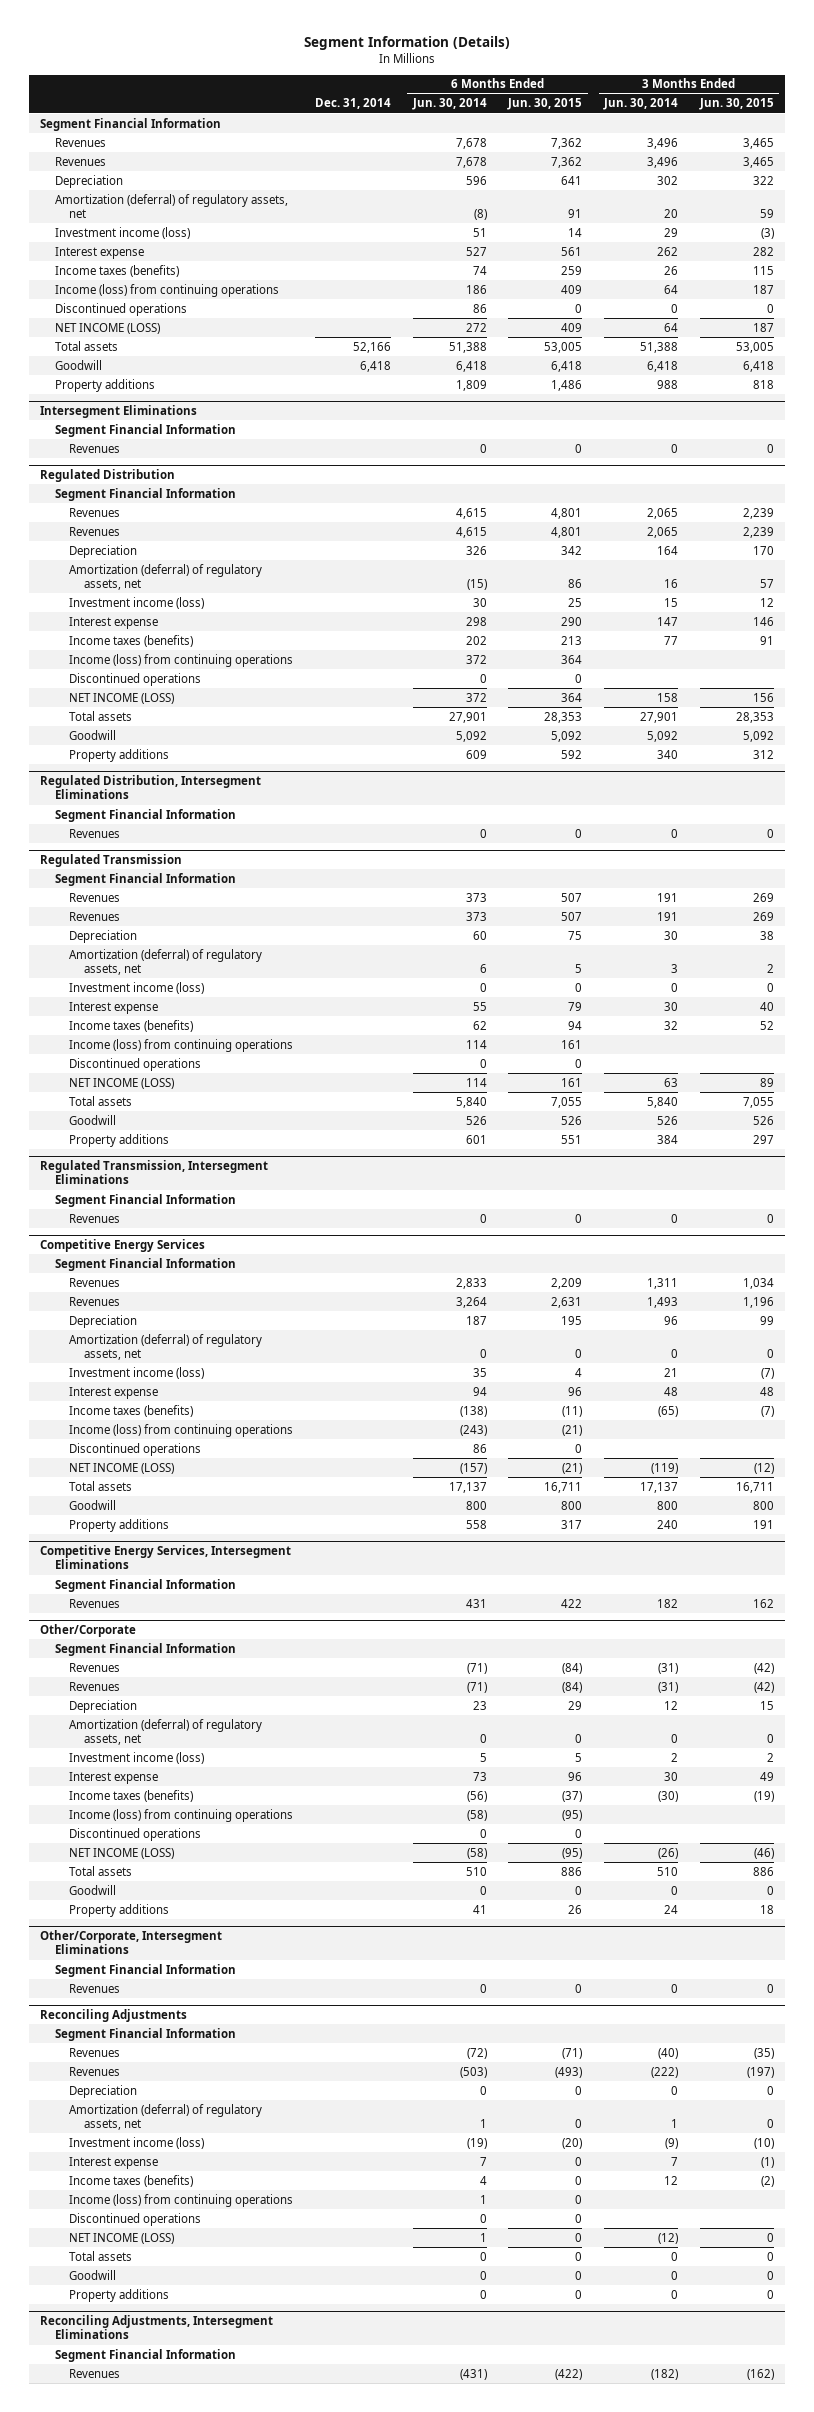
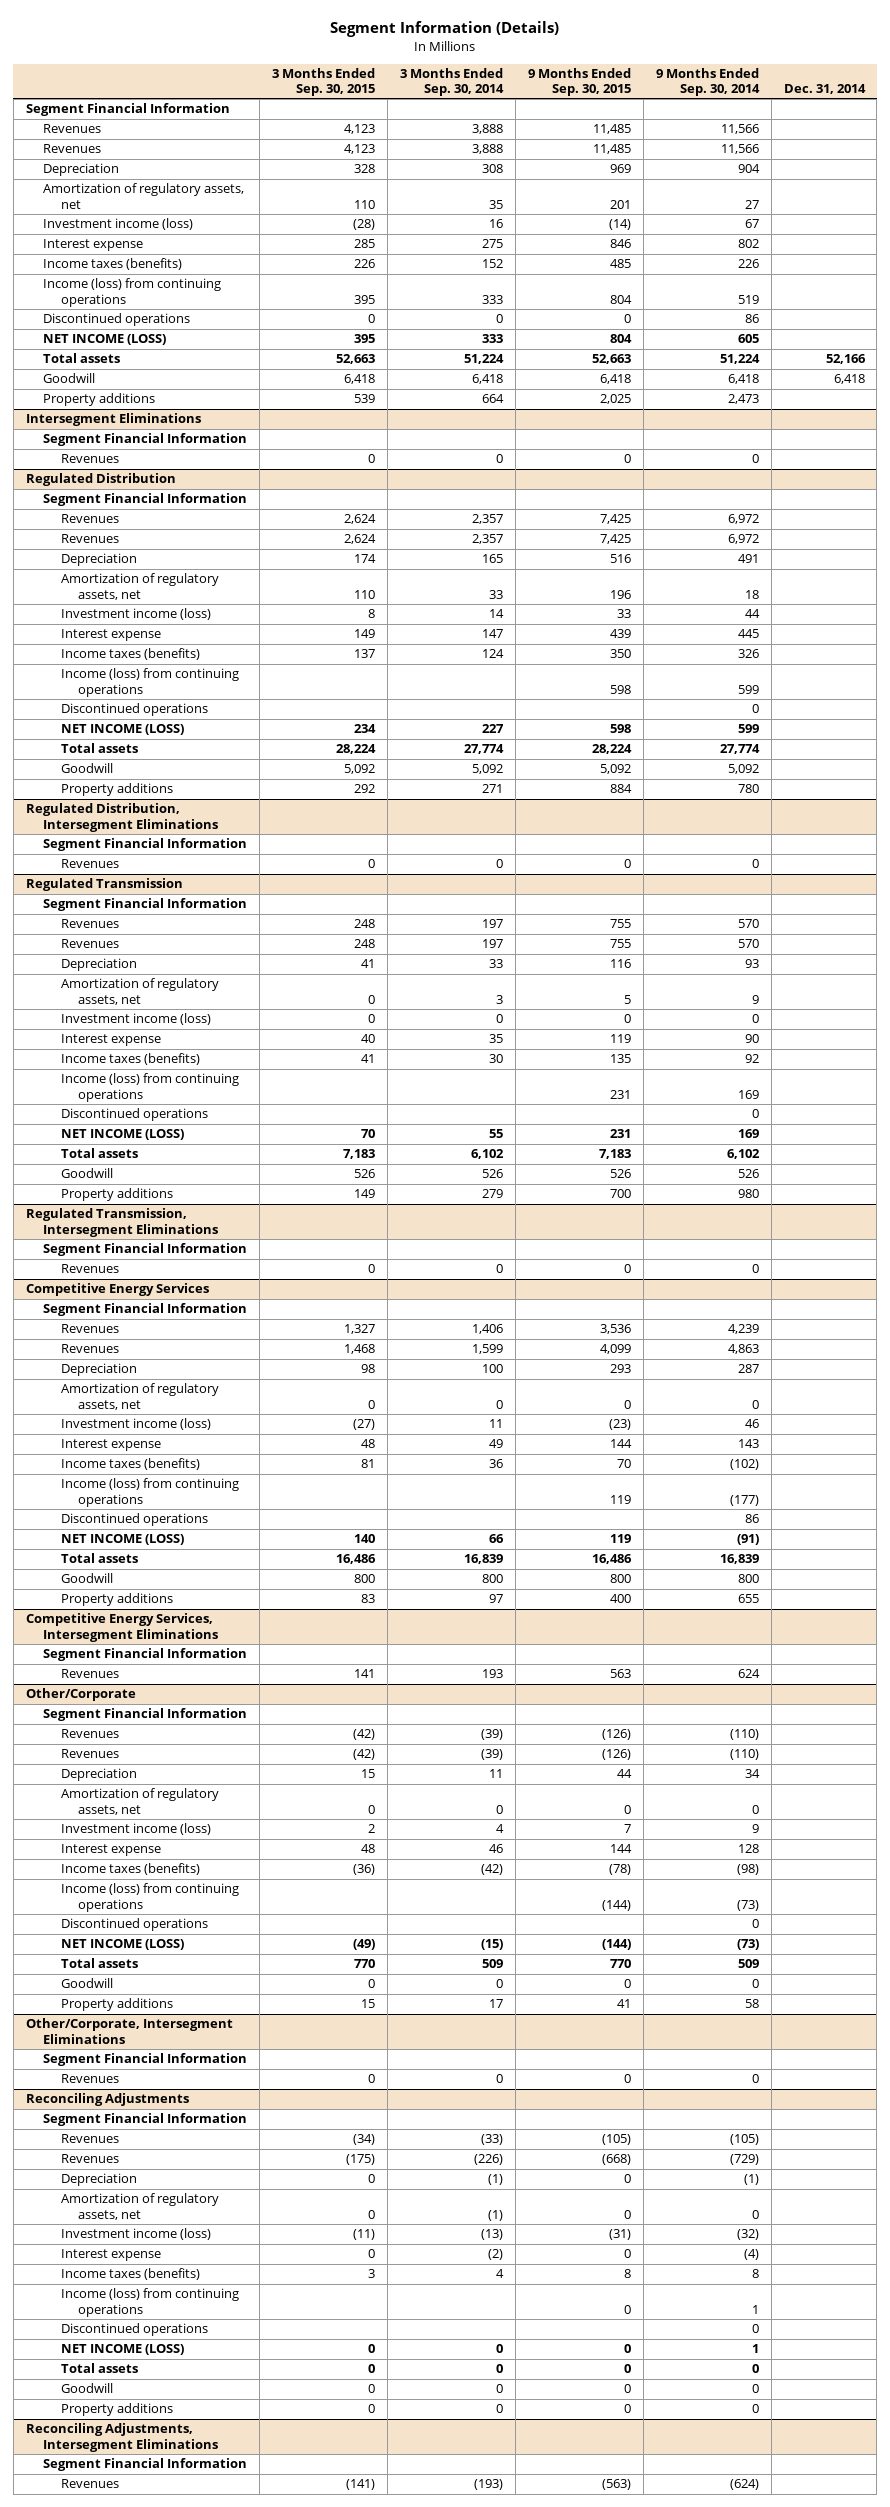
- | Dec. 31, 2014 | 6 Months Ended Jun. 30, 2014 | 6 Months Ended Jun. 30, 2015 | 3 Months Ended Jun. 30, 2014 | 3 Months Ended Jun. 30, 2015
+ | 3 Months Ended Sep. 30, 2015 | 3 Months Ended Sep. 30, 2014 | 9 Months Ended Sep. 30, 2015 | 9 Months Ended Sep. 30, 2014 | Dec. 31, 2014
- Amortization (deferral) of regulatory assets, net | | (8) | 91 | 20 | 59
+ Amortization of regulatory assets, net | 110 | 35 | 201 | 27 |
@ Regulated Distribution
- Amortization (deferral) of regulatory assets, net | | (15) | 86 | 16 | 57
+ Amortization of regulatory assets, net | 110 | 33 | 196 | 18 |
@ Regulated Transmission
- Amortization (deferral) of regulatory assets, net | | 6 | 5 | 3 | 2
+ Amortization of regulatory assets, net | 0 | 3 | 5 | 9 |
@ Competitive Energy Services
- Amortization (deferral) of regulatory assets, net | | 0 | 0 | 0 | 0
+ Amortization of regulatory assets, net | 0 | 0 | 0 | 0 |
@ Other/Corporate
- Amortization (deferral) of regulatory assets, net | | 0 | 0 | 0 | 0
+ Amortization of regulatory assets, net | 0 | 0 | 0 | 0 |
@ Reconciling Adjustments
- Amortization (deferral) of regulatory assets, net | | 1 | 0 | 1 | 0
+ Amortization of regulatory assets, net | 0 | (1) | 0 | 0 |

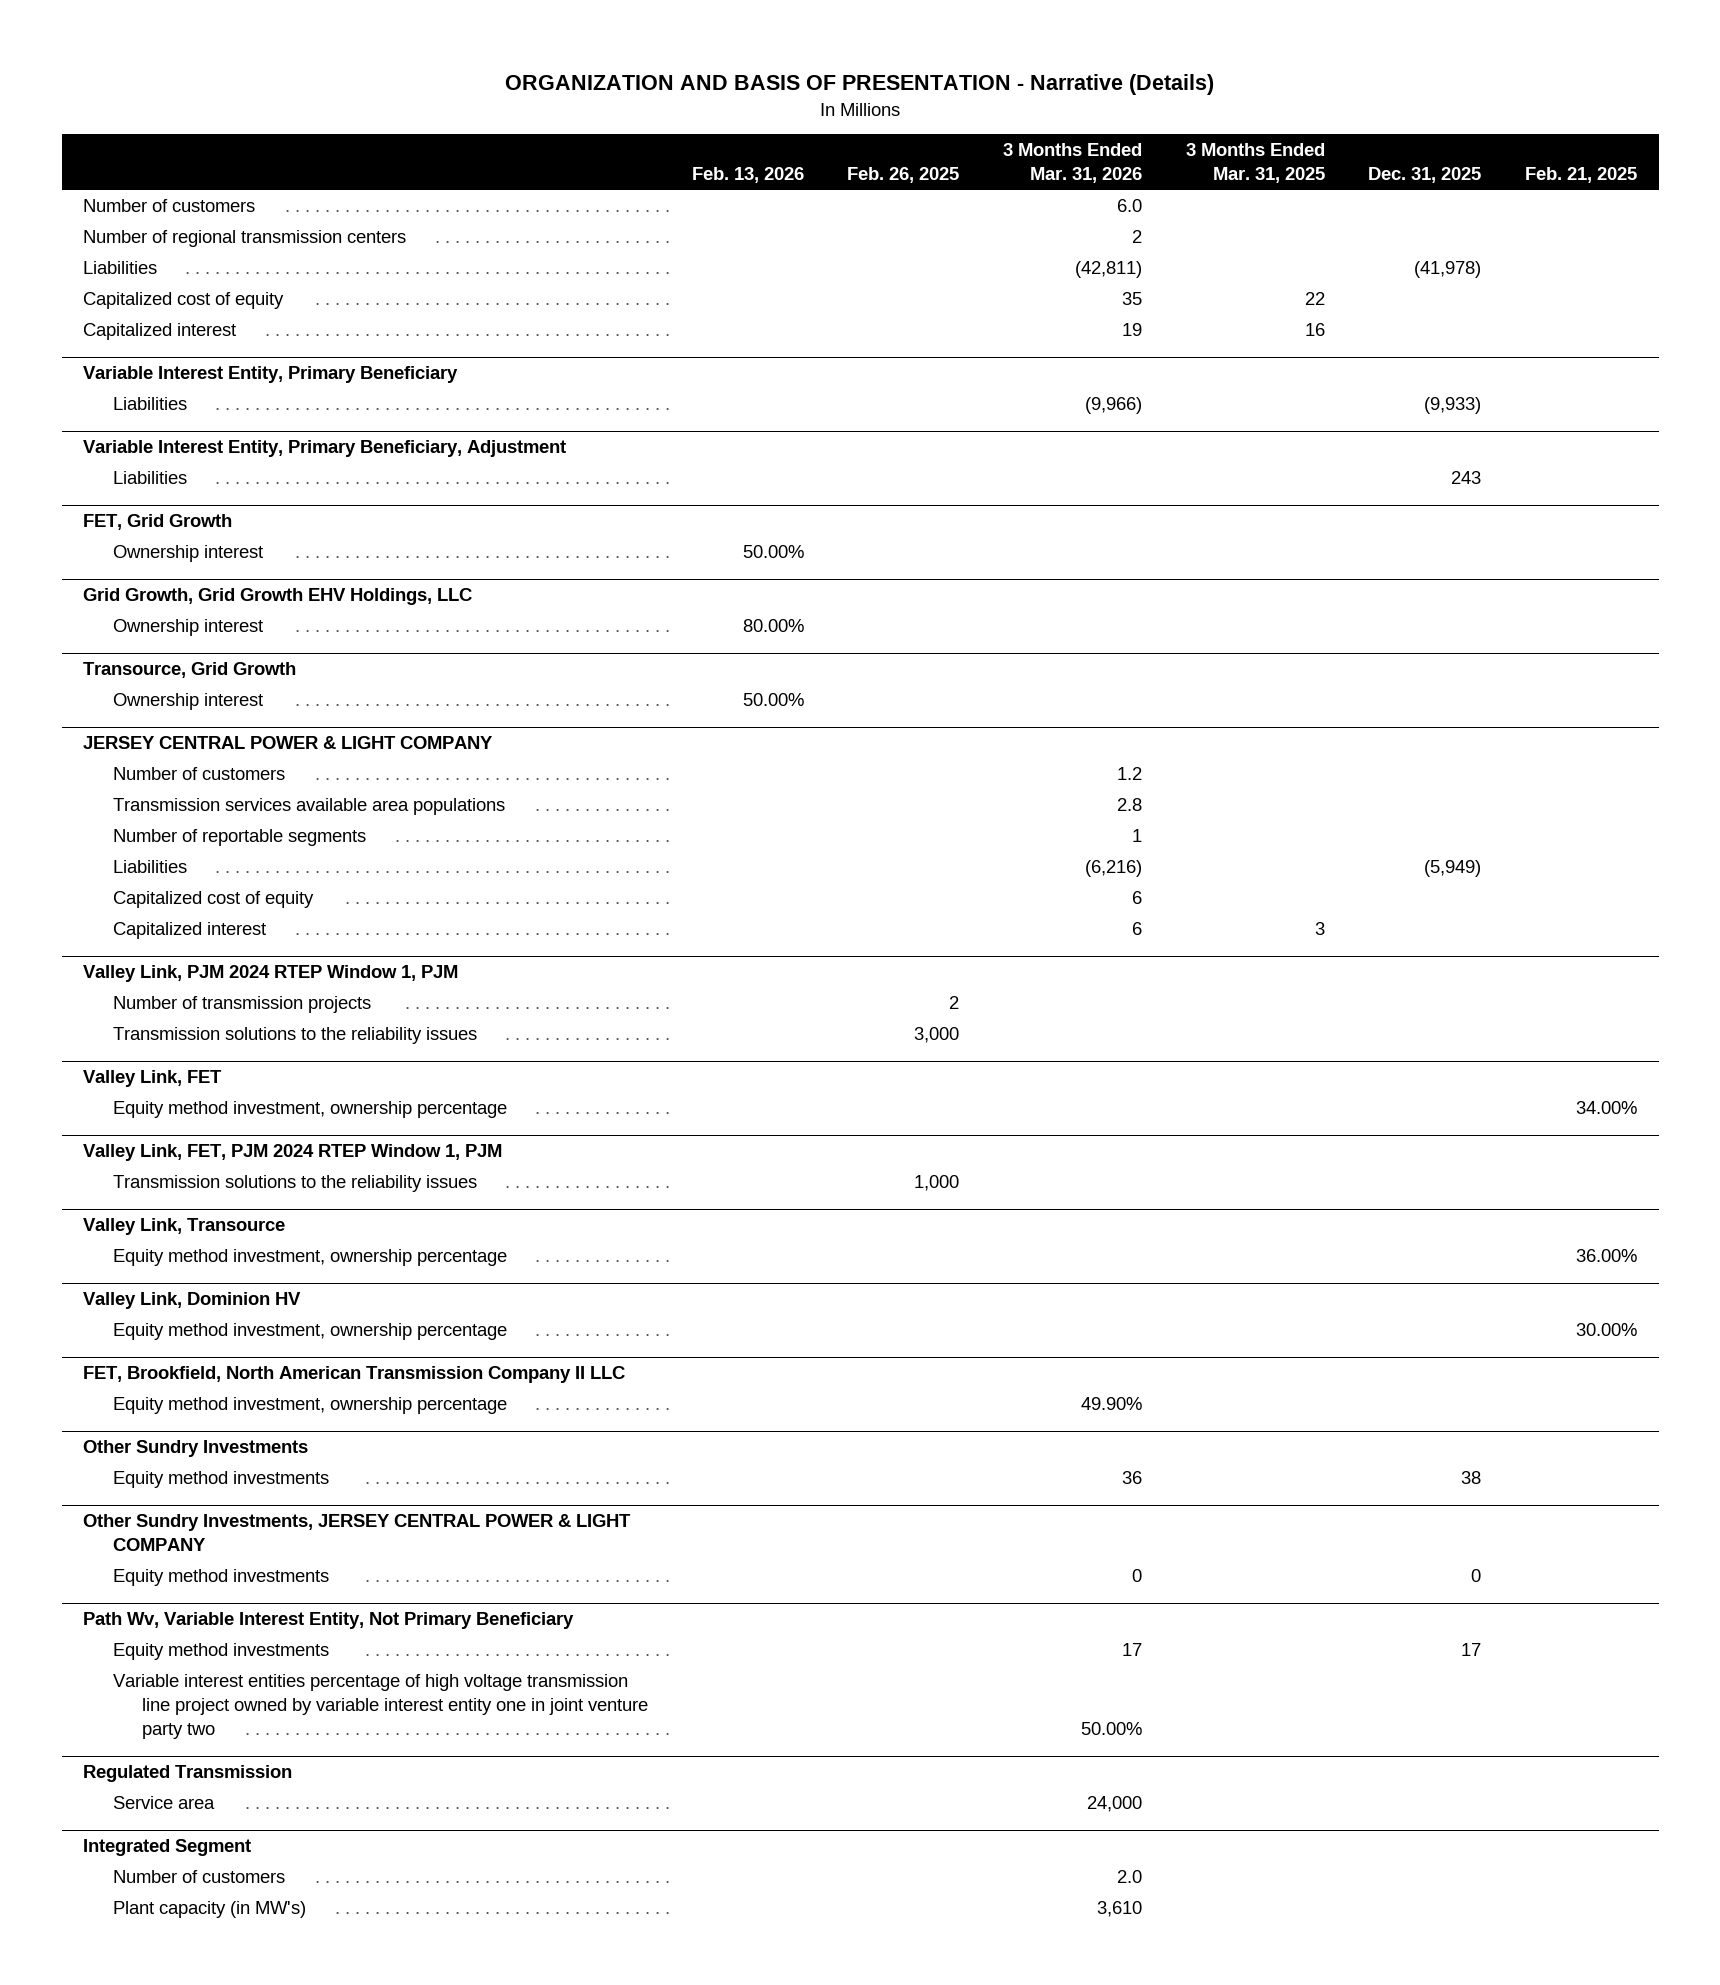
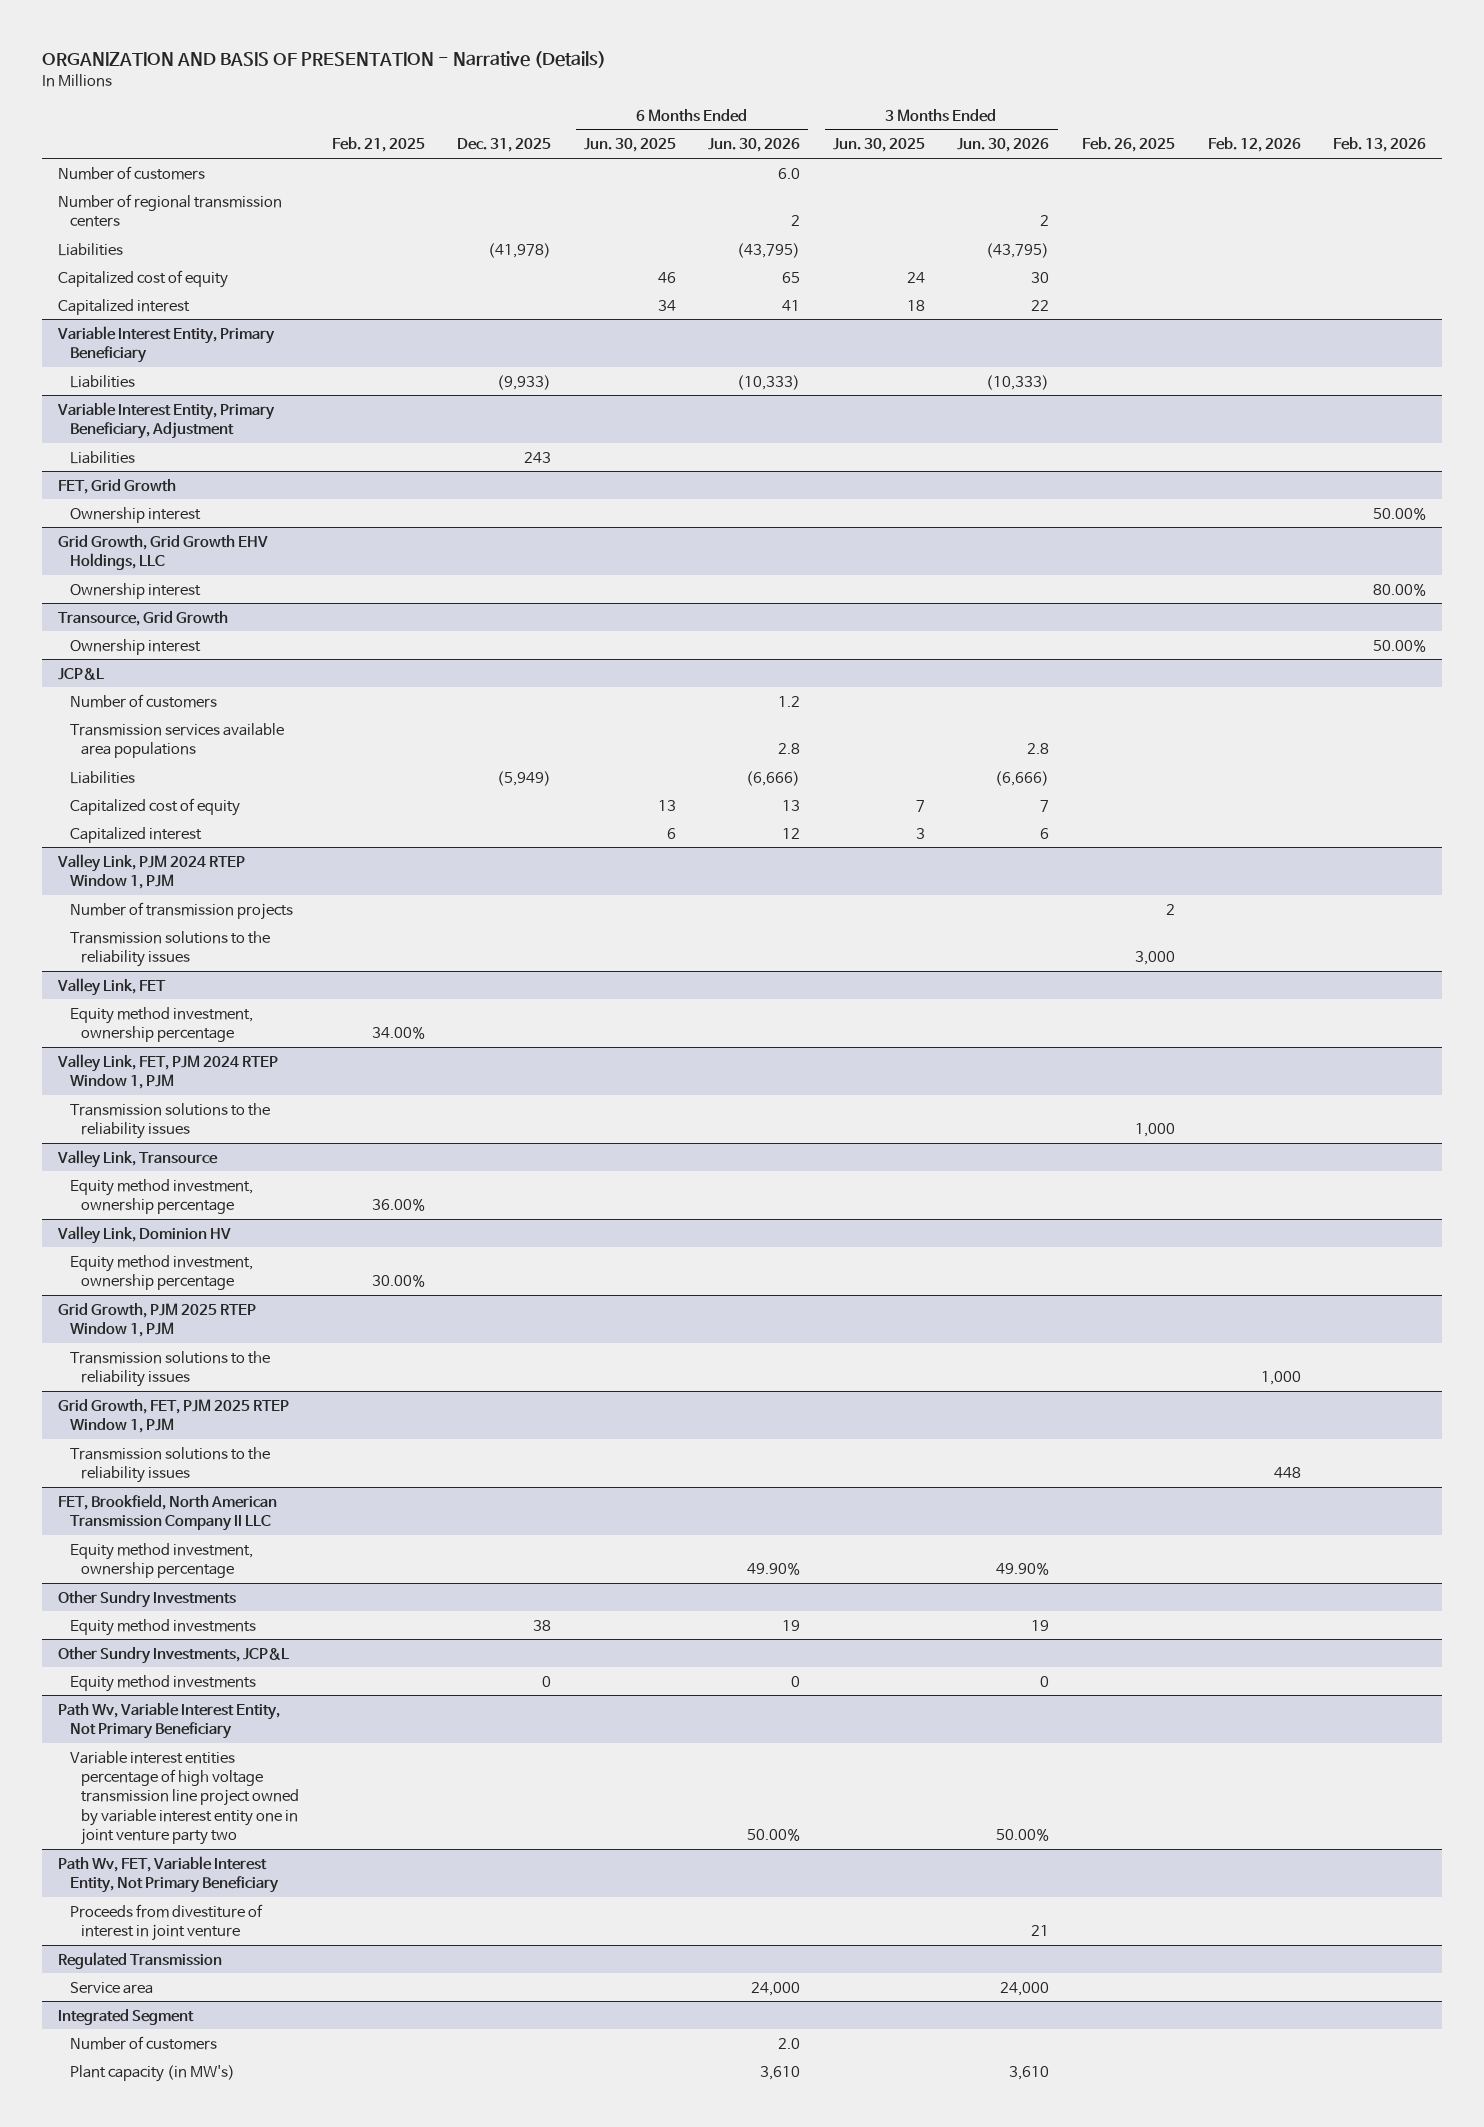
- | Feb. 13, 2026 | Feb. 26, 2025 | 3 Months Ended Mar. 31, 2026 | 3 Months Ended Mar. 31, 2025 | Dec. 31, 2025 | Feb. 21, 2025
+ | Feb. 21, 2025 | Dec. 31, 2025 | 6 Months Ended Jun. 30, 2025 | 6 Months Ended Jun. 30, 2026 | 3 Months Ended Jun. 30, 2025 | 3 Months Ended Jun. 30, 2026 | Feb. 26, 2025 | Feb. 12, 2026 | Feb. 13, 2026
- JERSEY CENTRAL POWER & LIGHT COMPANY
+ JCP&L
- Number of reportable segments | | | 1 | | |
+ Grid Growth, PJM 2025 RTEP Window 1, PJM
+ Transmission solutions to the reliability issues | | | | | | | | 1,000 |
+ Grid Growth, FET, PJM 2025 RTEP Window 1, PJM
+ Transmission solutions to the reliability issues | | | | | | | | 448 |
- Other Sundry Investments, JERSEY CENTRAL POWER & LIGHT COMPANY
- Equity method investments | | | 0 | | 0 |
+ Other Sundry Investments, JCP&L
+ Equity method investments | | 0 | | 0 | | 0 | | |
@ Path Wv, Variable Interest Entity, Not Primary Beneficiary
- Equity method investments | | | 17 | | 17 |
+ Path Wv, FET, Variable Interest Entity, Not Primary Beneficiary
+ Proceeds from divestiture of interest in joint venture | | | | | | 21 | | |

